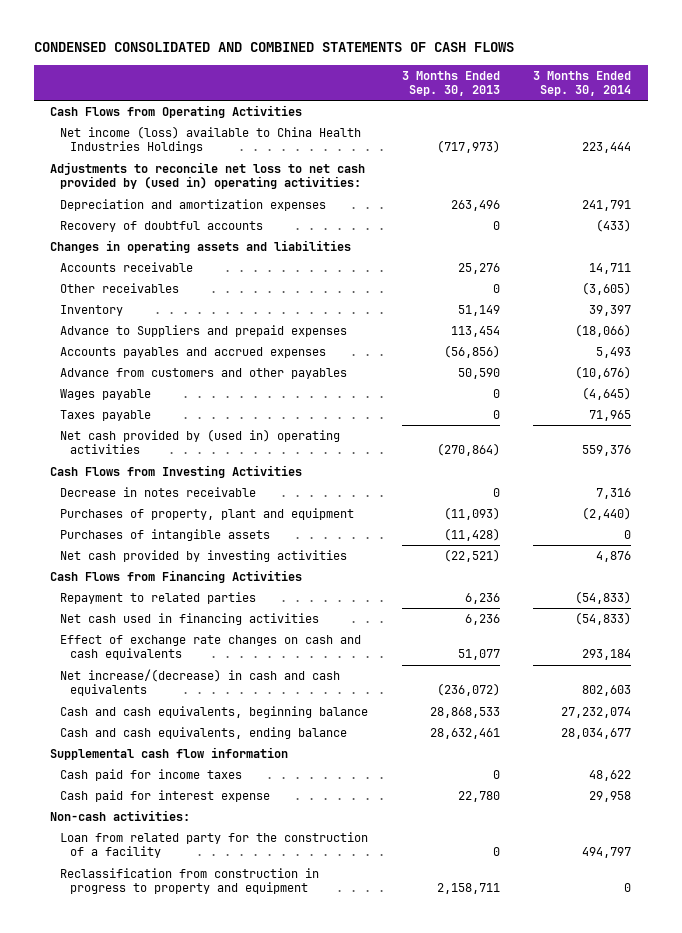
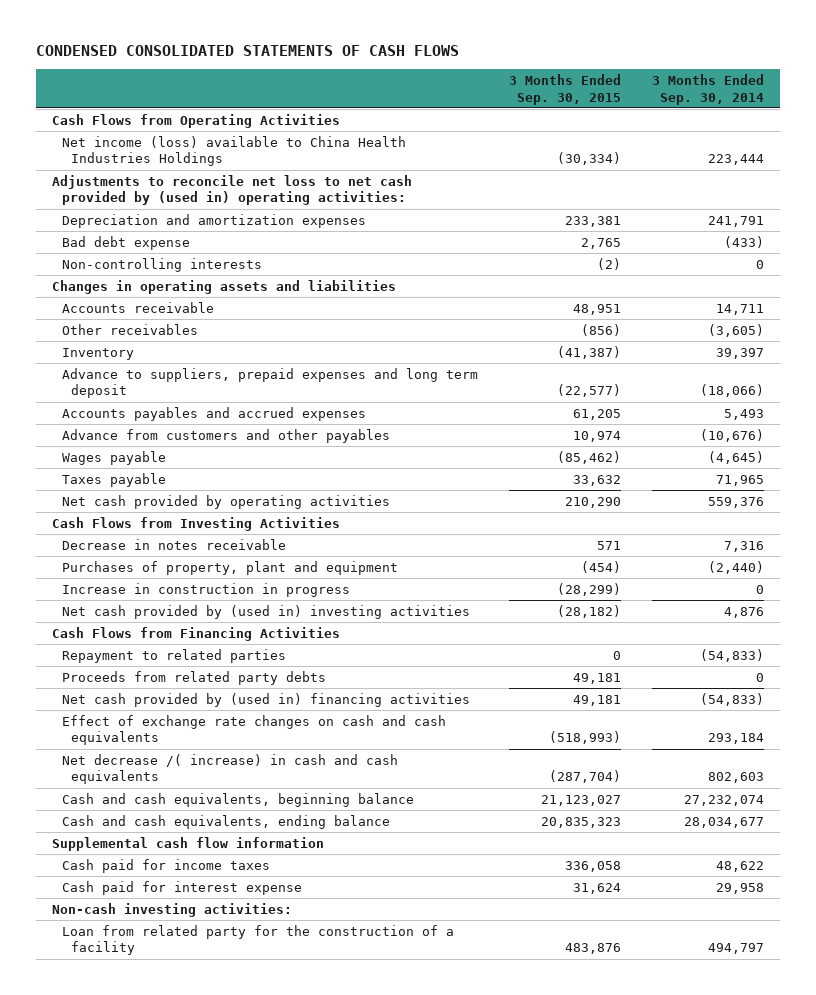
- CONDENSED CONSOLIDATED AND COMBINED STATEMENTS OF CASH FLOWS
+ CONDENSED CONSOLIDATED STATEMENTS OF CASH FLOWS
- | 3 Months Ended Sep. 30, 2013 | 3 Months Ended Sep. 30, 2014
+ | 3 Months Ended Sep. 30, 2015 | 3 Months Ended Sep. 30, 2014
- Recovery of doubtful accounts | 0 | (433)
+ Bad debt expense | 2,765 | (433)
+ Non-controlling interests | (2) | 0
- Advance to Suppliers and prepaid expenses | 113,454 | (18,066)
+ Advance to suppliers, prepaid expenses and long term deposit | (22,577) | (18,066)
- Net cash provided by (used in) operating activities | (270,864) | 559,376
+ Net cash provided by operating activities | 210,290 | 559,376
- Purchases of intangible assets | (11,428) | 0
- Net cash provided by investing activities | (22,521) | 4,876
+ Increase in construction in progress | (28,299) | 0
+ Net cash provided by (used in) investing activities | (28,182) | 4,876
- Net cash used in financing activities | 6,236 | (54,833)
+ Proceeds from related party debts | 49,181 | 0
+ Net cash provided by (used in) financing activities | 49,181 | (54,833)
- Net increase/(decrease) in cash and cash equivalents | (236,072) | 802,603
+ Net decrease /( increase) in cash and cash equivalents | (287,704) | 802,603
- Non-cash activities:
+ Non-cash investing activities:
- Reclassification from construction in progress to property and equipment | 2,158,711 | 0

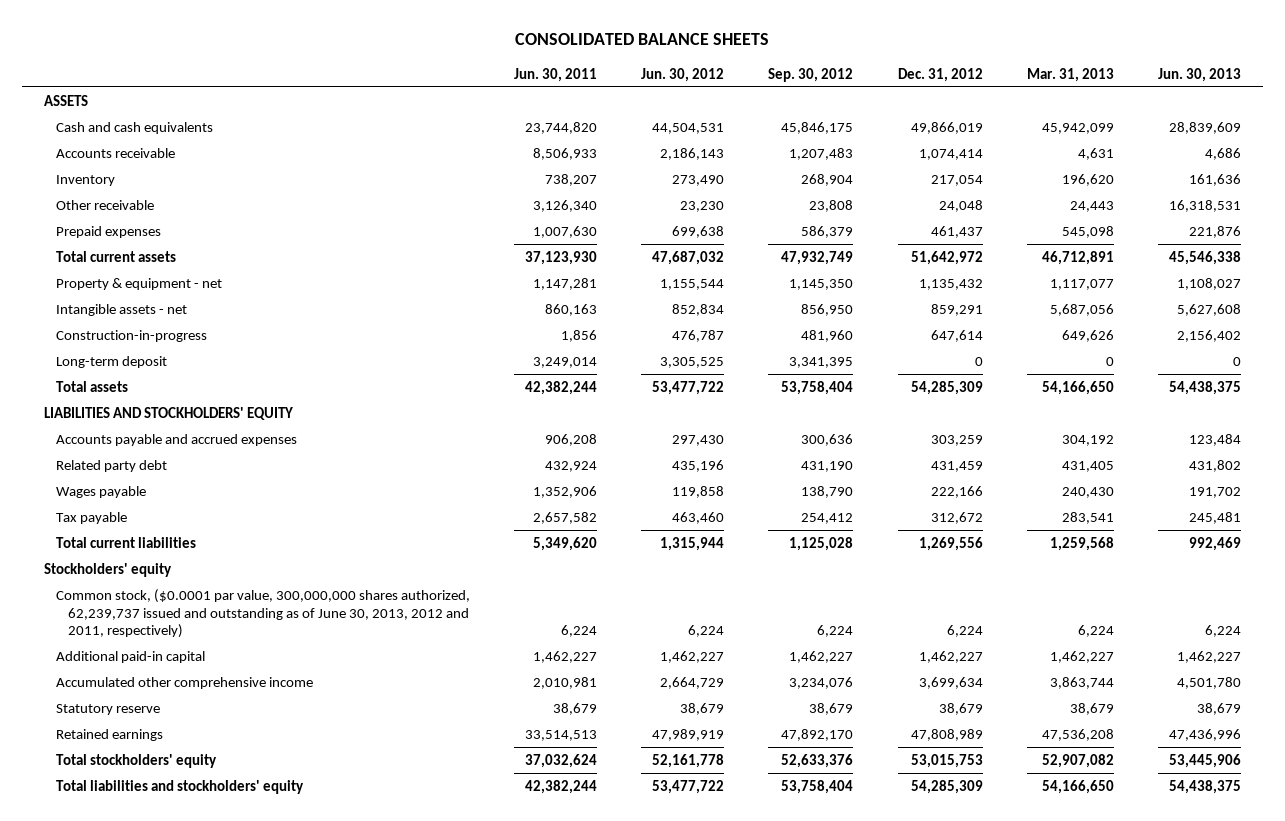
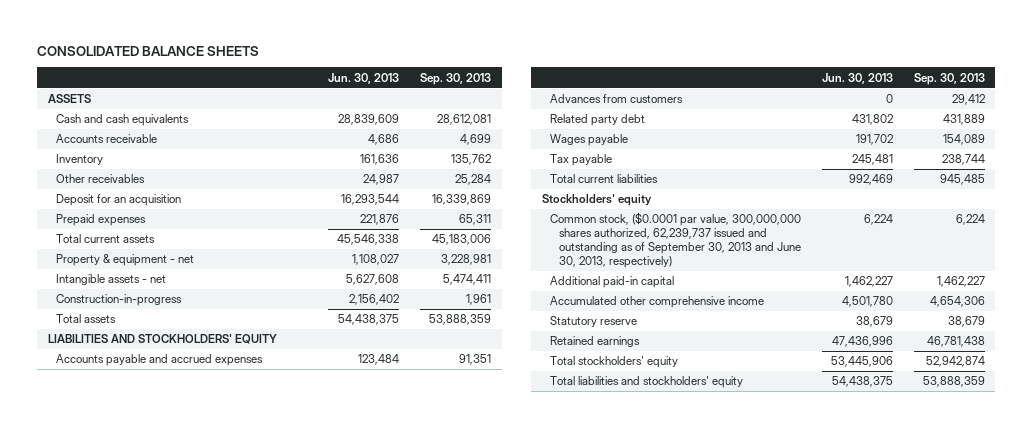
- | Jun. 30, 2011 | Jun. 30, 2012 | Sep. 30, 2012 | Dec. 31, 2012 | Mar. 31, 2013 | Jun. 30, 2013
+ | Jun. 30, 2013 | Sep. 30, 2013
- Other receivable | 3,126,340 | 23,230 | 23,808 | 24,048 | 24,443 | 16,318,531
+ Other receivables | 24,987 | 25,284
+ Deposit for an acquisition | 16,293,544 | 16,339,869
- Long-term deposit | 3,249,014 | 3,305,525 | 3,341,395 | 0 | 0 | 0
+ Advances from customers | 0 | 29,412
- Common stock, ($0.0001 par value, 300,000,000 shares authorized, 62,239,737 issued and outstanding as of June 30, 2013, 2012 and 2011, respectively) | 6,224 | 6,224 | 6,224 | 6,224 | 6,224 | 6,224
+ Common stock, ($0.0001 par value, 300,000,000 shares authorized, 62,239,737 issued and outstanding as of September 30, 2013 and June 30, 2013, respectively) | 6,224 | 6,224

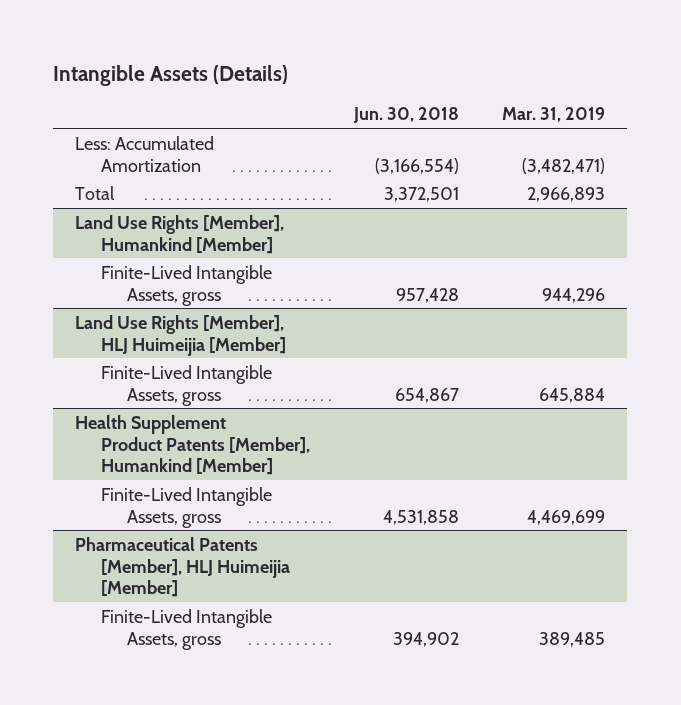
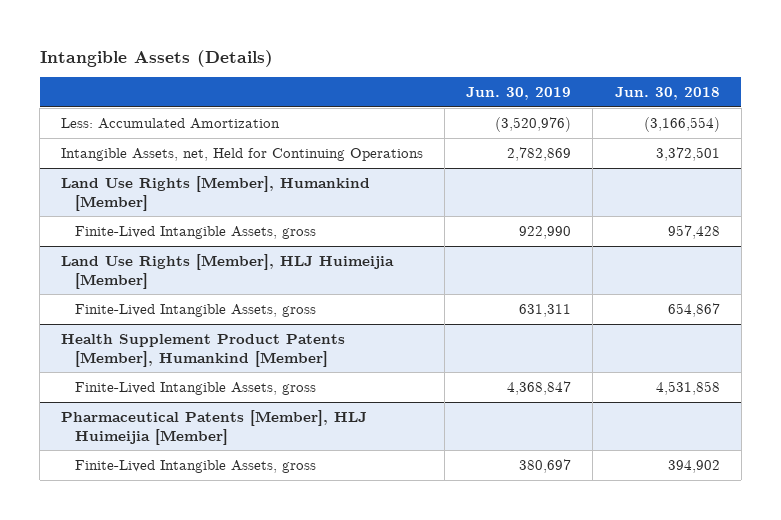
- | Jun. 30, 2018 | Mar. 31, 2019
+ | Jun. 30, 2019 | Jun. 30, 2018
- Total | 3,372,501 | 2,966,893
+ Intangible Assets, net, Held for Continuing Operations | 2,782,869 | 3,372,501

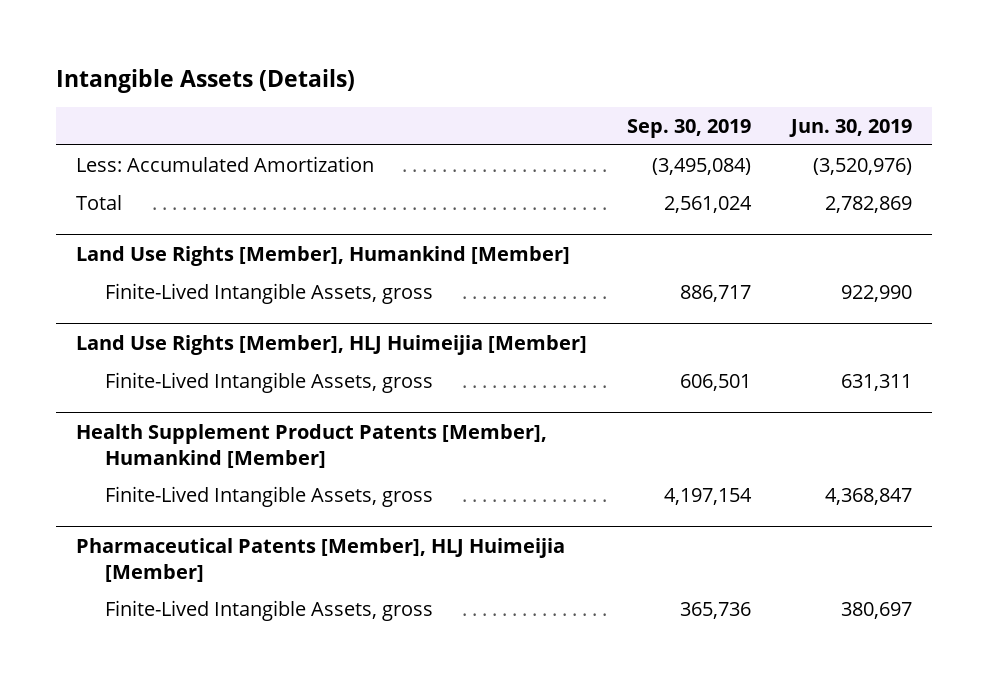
- | Jun. 30, 2019 | Jun. 30, 2018
+ | Sep. 30, 2019 | Jun. 30, 2019
- Intangible Assets, net, Held for Continuing Operations | 2,782,869 | 3,372,501
+ Total | 2,561,024 | 2,782,869

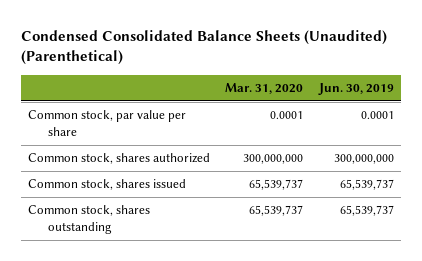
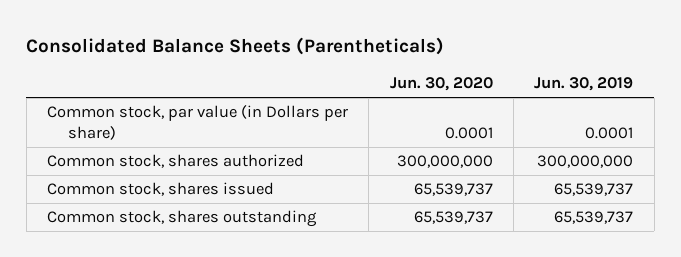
- Condensed Consolidated Balance Sheets (Unaudited) (Parenthetical)
+ Consolidated Balance Sheets (Parentheticals)
- | Mar. 31, 2020 | Jun. 30, 2019
+ | Jun. 30, 2020 | Jun. 30, 2019
- Common stock, par value per share | 0.0001 | 0.0001
+ Common stock, par value (in Dollars per share) | 0.0001 | 0.0001

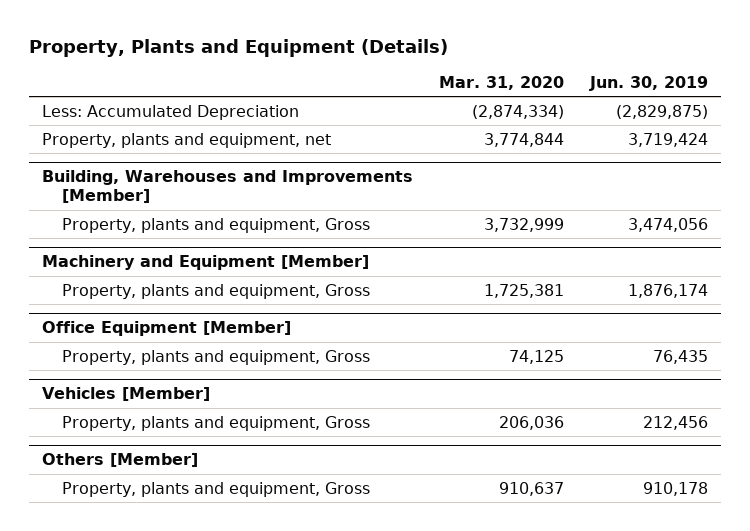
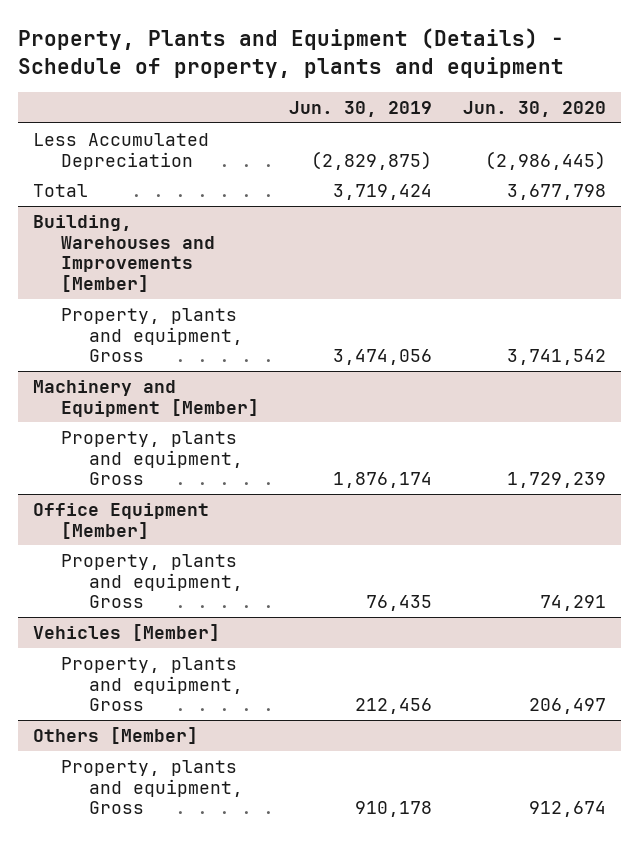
- Property, Plants and Equipment (Details)
+ Property, Plants and Equipment (Details) - Schedule of property, plants and equipment
- | Mar. 31, 2020 | Jun. 30, 2019
+ | Jun. 30, 2019 | Jun. 30, 2020
- Less: Accumulated Depreciation | (2,874,334) | (2,829,875)
- Property, plants and equipment, net | 3,774,844 | 3,719,424
+ Less Accumulated Depreciation | (2,829,875) | (2,986,445)
+ Total | 3,719,424 | 3,677,798

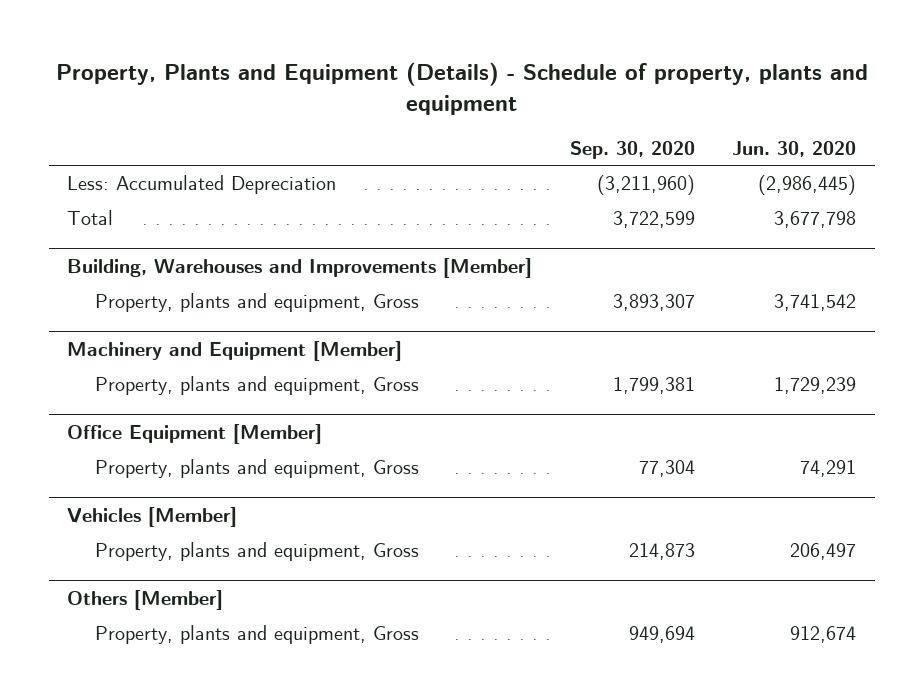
- | Jun. 30, 2019 | Jun. 30, 2020
+ | Sep. 30, 2020 | Jun. 30, 2020
- Less Accumulated Depreciation | (2,829,875) | (2,986,445)
+ Less: Accumulated Depreciation | (3,211,960) | (2,986,445)

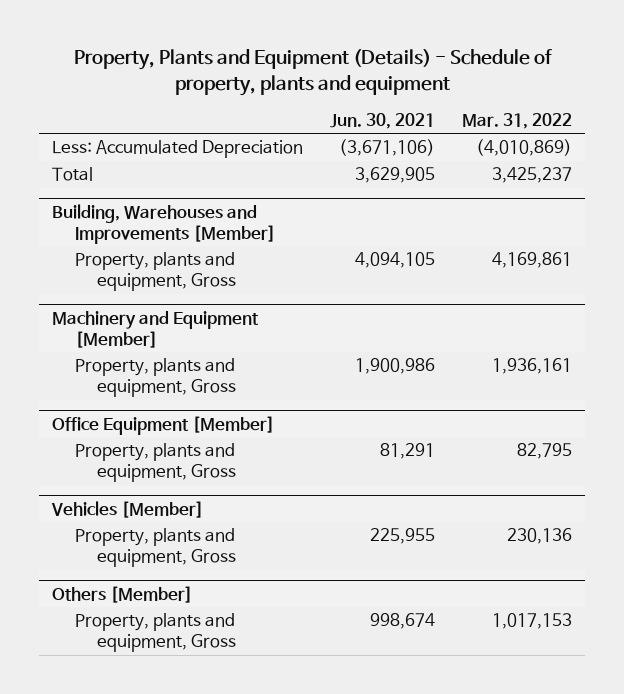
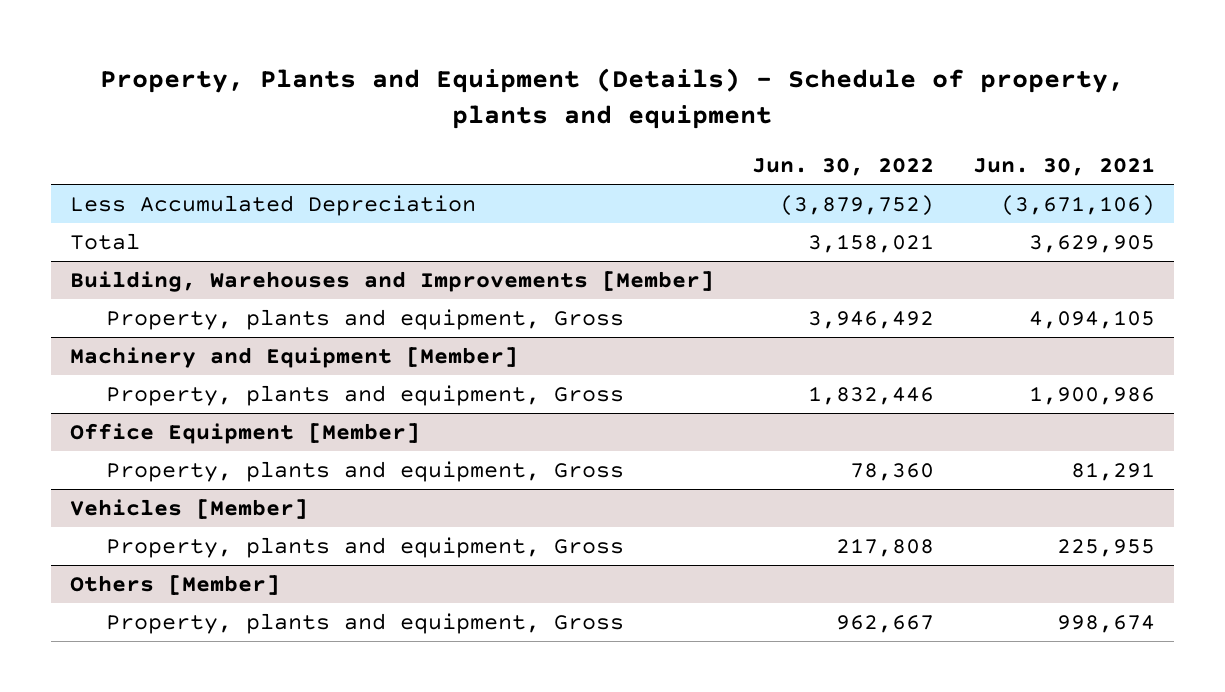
- | Jun. 30, 2021 | Mar. 31, 2022
+ | Jun. 30, 2022 | Jun. 30, 2021
- Less: Accumulated Depreciation | (3,671,106) | (4,010,869)
+ Less Accumulated Depreciation | (3,879,752) | (3,671,106)

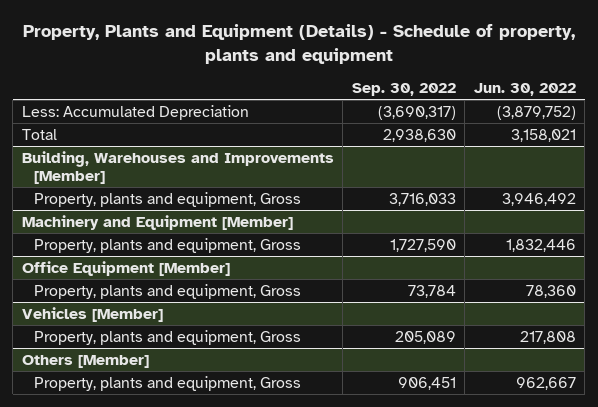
- | Jun. 30, 2022 | Jun. 30, 2021
+ | Sep. 30, 2022 | Jun. 30, 2022
- Less Accumulated Depreciation | (3,879,752) | (3,671,106)
+ Less: Accumulated Depreciation | (3,690,317) | (3,879,752)

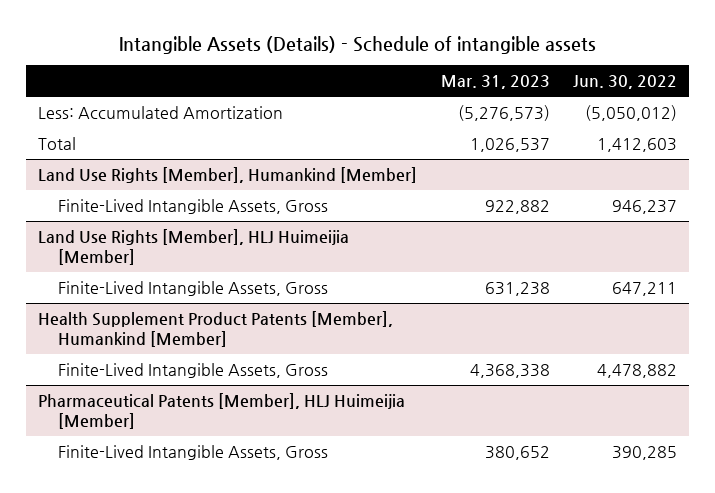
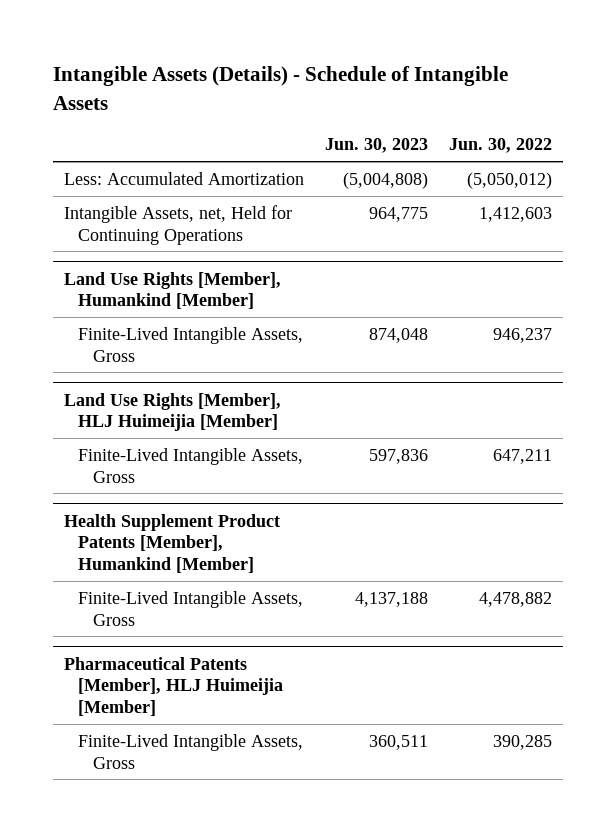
- Intangible Assets (Details) - Schedule of intangible assets
+ Intangible Assets (Details) - Schedule of Intangible Assets
- | Mar. 31, 2023 | Jun. 30, 2022
+ | Jun. 30, 2023 | Jun. 30, 2022
- Total | 1,026,537 | 1,412,603
+ Intangible Assets, net, Held for Continuing Operations | 964,775 | 1,412,603

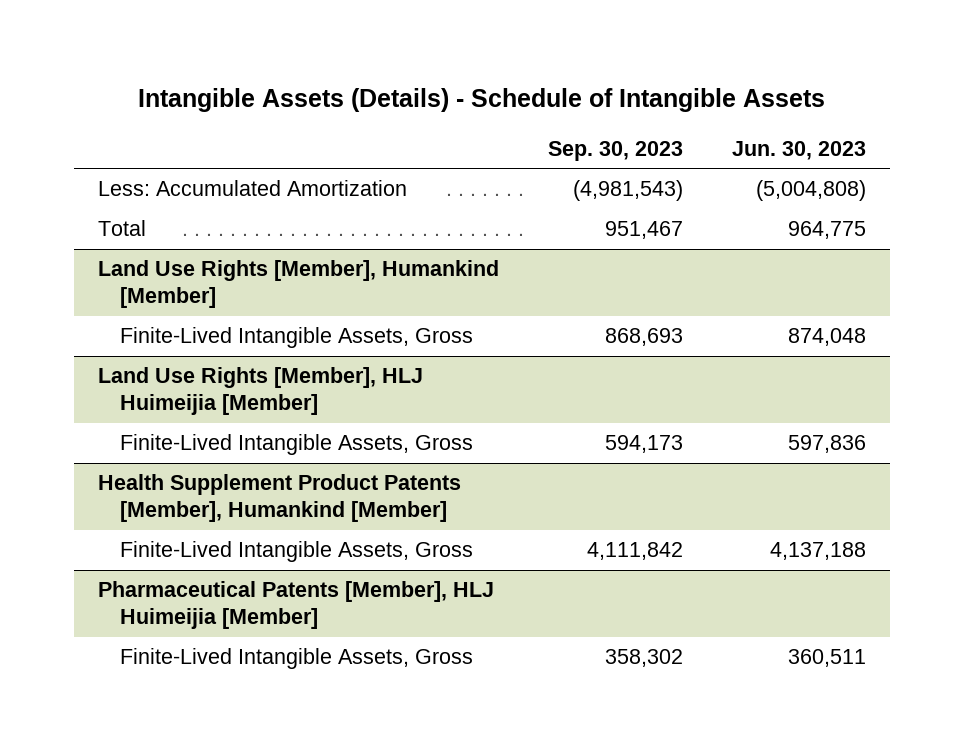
- | Jun. 30, 2023 | Jun. 30, 2022
+ | Sep. 30, 2023 | Jun. 30, 2023
- Intangible Assets, net, Held for Continuing Operations | 964,775 | 1,412,603
+ Total | 951,467 | 964,775

